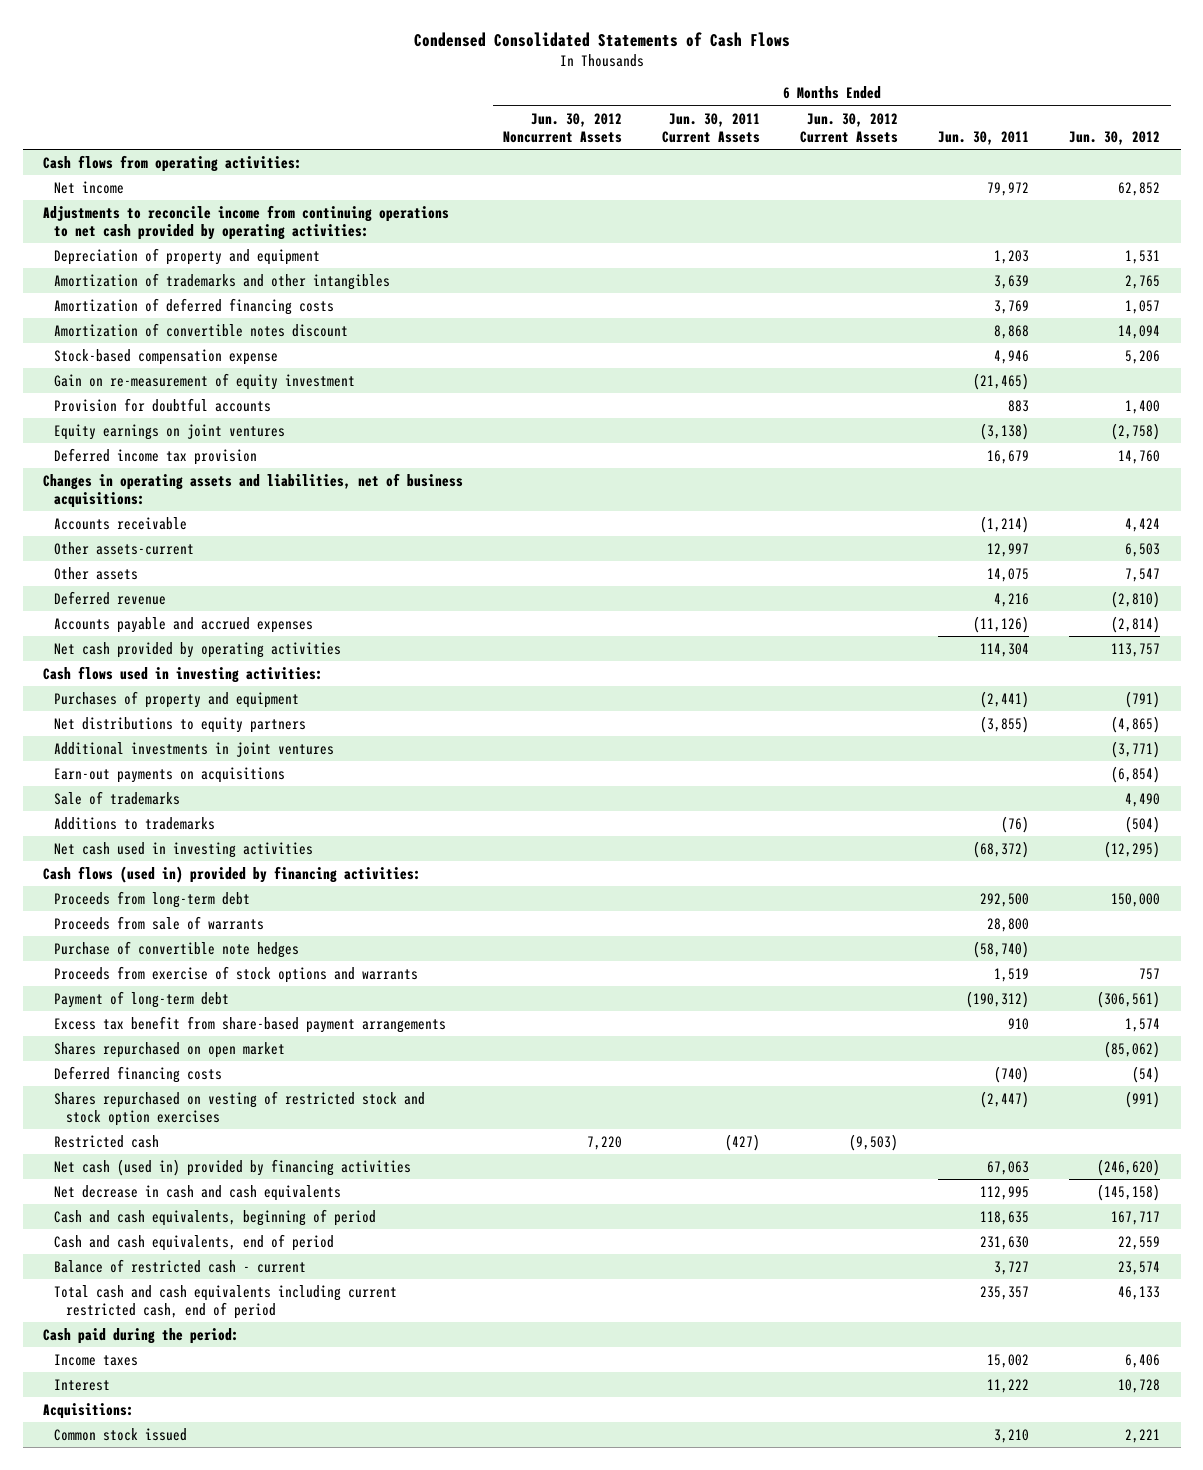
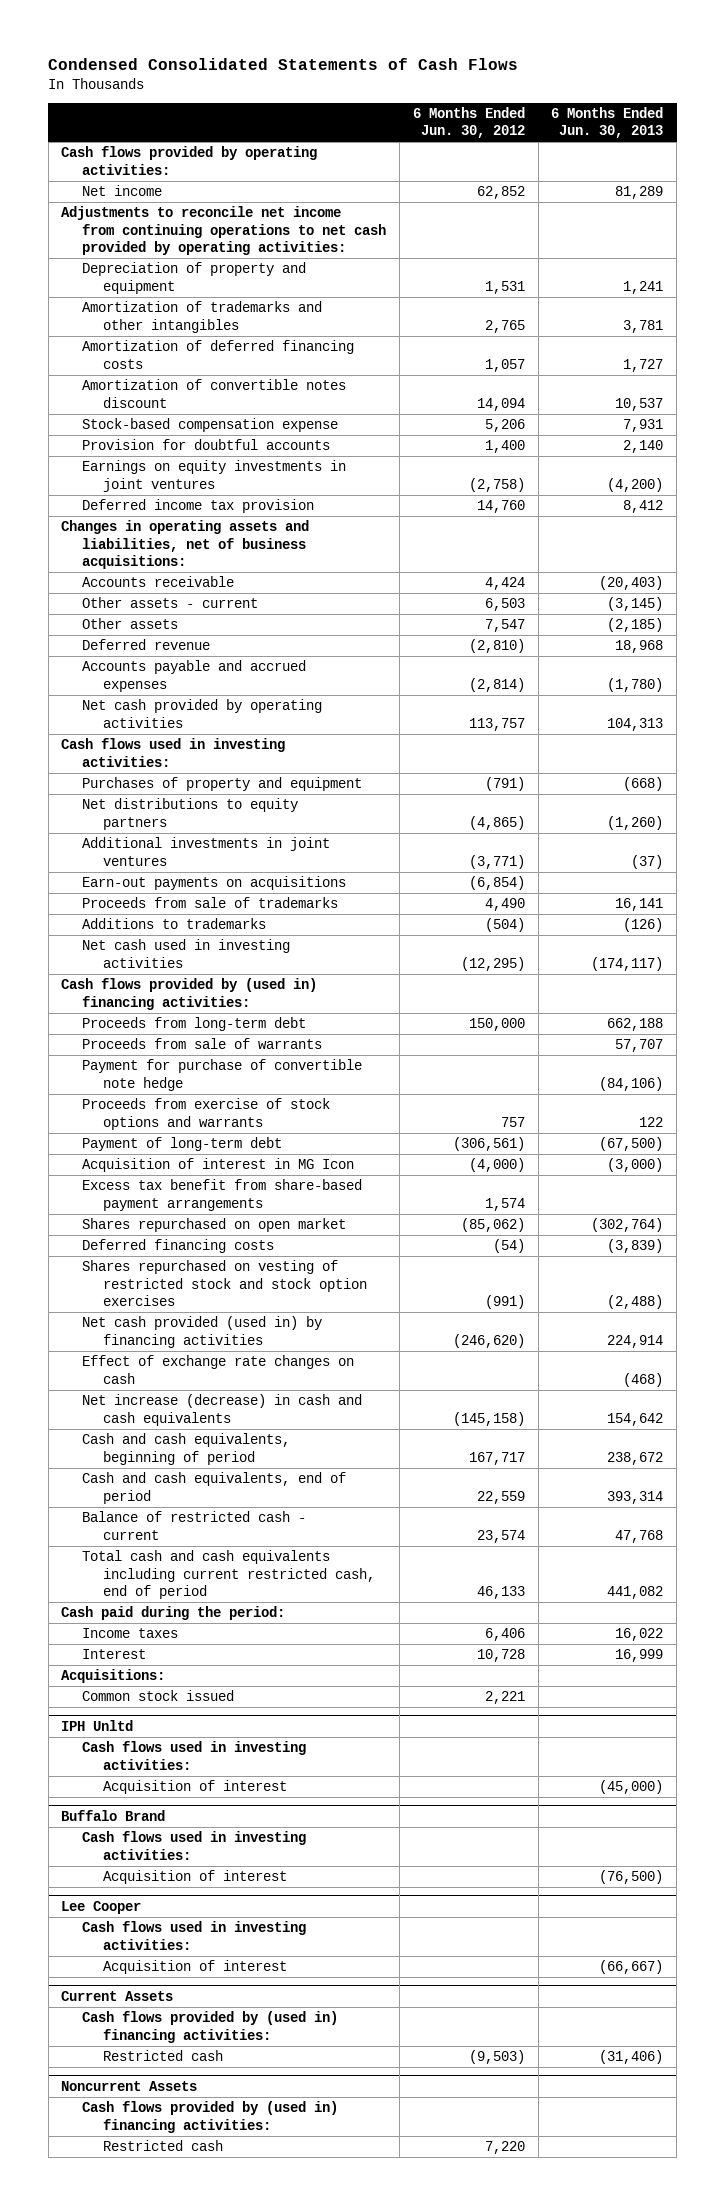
- | 6 Months Ended Jun. 30, 2012 Noncurrent Assets | 6 Months Ended Jun. 30, 2011 Current Assets | 6 Months Ended Jun. 30, 2012 Current Assets | 6 Months Ended Jun. 30, 2011 | 6 Months Ended Jun. 30, 2012
+ | 6 Months Ended Jun. 30, 2012 | 6 Months Ended Jun. 30, 2013
- Cash flows from operating activities:
+ Cash flows provided by operating activities:
- Adjustments to reconcile income from continuing operations to net cash provided by operating activities:
+ Adjustments to reconcile net income from continuing operations to net cash provided by operating activities:
- Gain on re-measurement of equity investment | | | | (21,465) |
- Equity earnings on joint ventures | | | | (3,138) | (2,758)
+ Earnings on equity investments in joint ventures | (2,758) | (4,200)
- Other assets-current | | | | 12,997 | 6,503
+ Other assets - current | 6,503 | (3,145)
- Sale of trademarks | | | | | 4,490
+ Proceeds from sale of trademarks | 4,490 | 16,141
- Cash flows (used in) provided by financing activities:
+ Cash flows provided by (used in) financing activities:
- Purchase of convertible note hedges | | | | (58,740) |
+ Payment for purchase of convertible note hedge | | (84,106)
+ Acquisition of interest in MG Icon | (4,000) | (3,000)
- Restricted cash | 7,220 | (427) | (9,503) | |
- Net cash (used in) provided by financing activities | | | | 67,063 | (246,620)
- Net decrease in cash and cash equivalents | | | | 112,995 | (145,158)
+ Net cash provided (used in) by financing activities | (246,620) | 224,914
+ Effect of exchange rate changes on cash | | (468)
+ Net increase (decrease) in cash and cash equivalents | (145,158) | 154,642
+ IPH Unltd
+ Cash flows used in investing activities:
+ Acquisition of interest | | (45,000)
+ Buffalo Brand
+ Cash flows used in investing activities:
+ Acquisition of interest | | (76,500)
+ Lee Cooper
+ Cash flows used in investing activities:
+ Acquisition of interest | | (66,667)
+ Current Assets
+ Cash flows provided by (used in) financing activities:
+ Restricted cash | (9,503) | (31,406)
+ Noncurrent Assets
+ Cash flows provided by (used in) financing activities:
+ Restricted cash | 7,220 |

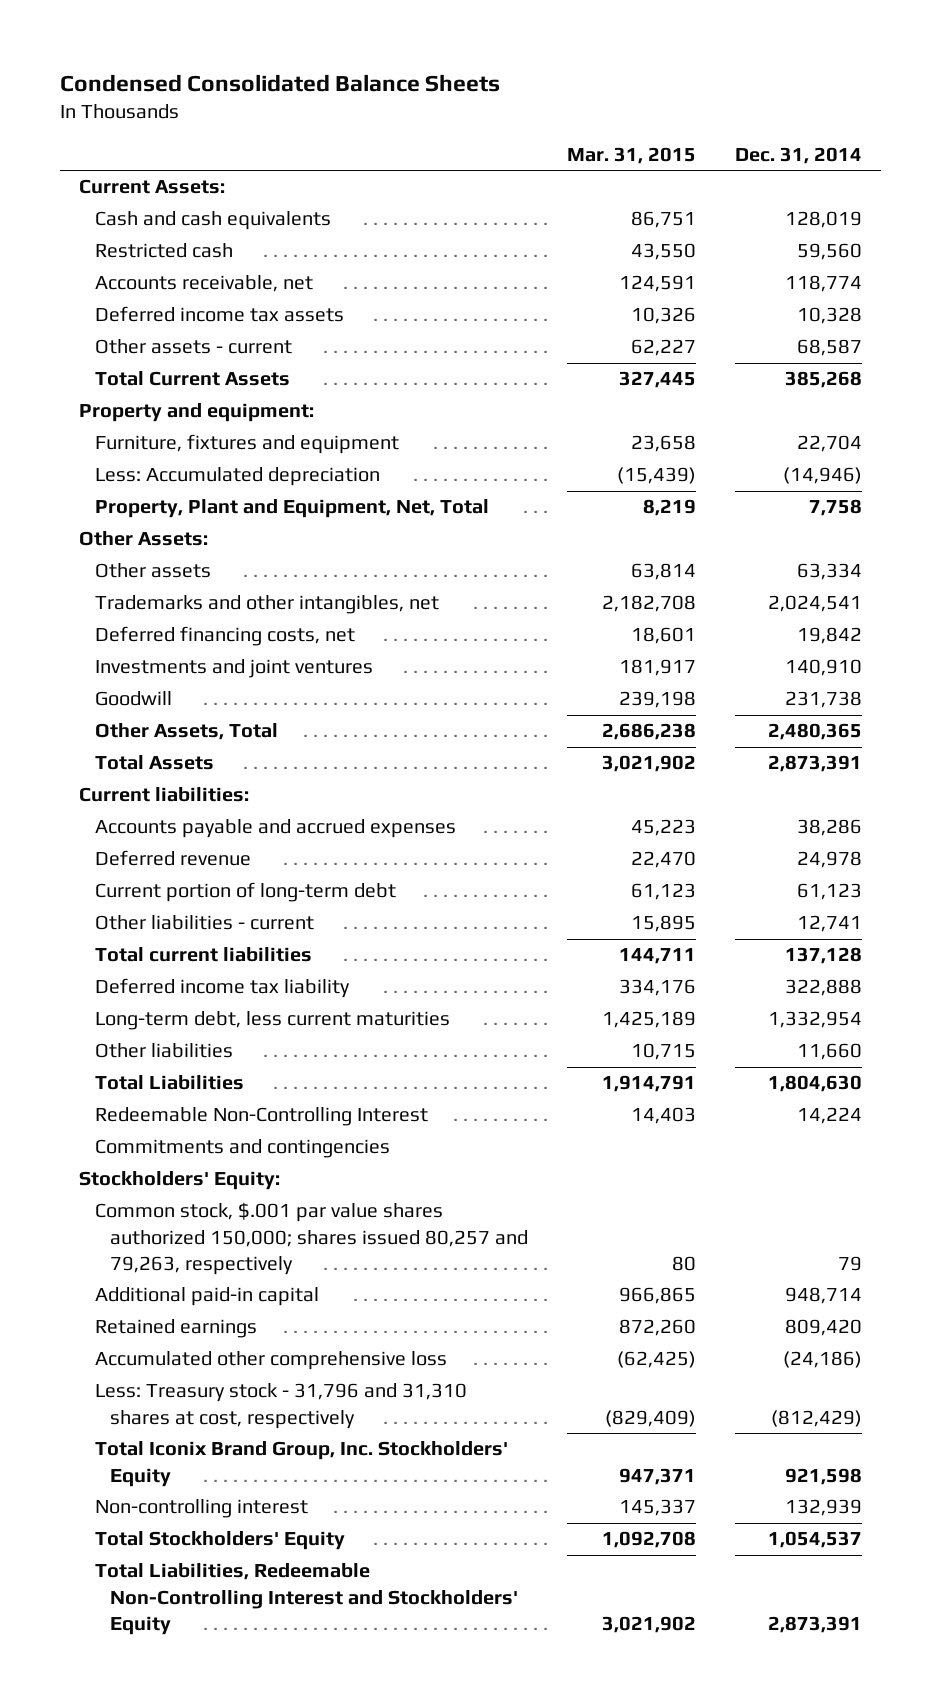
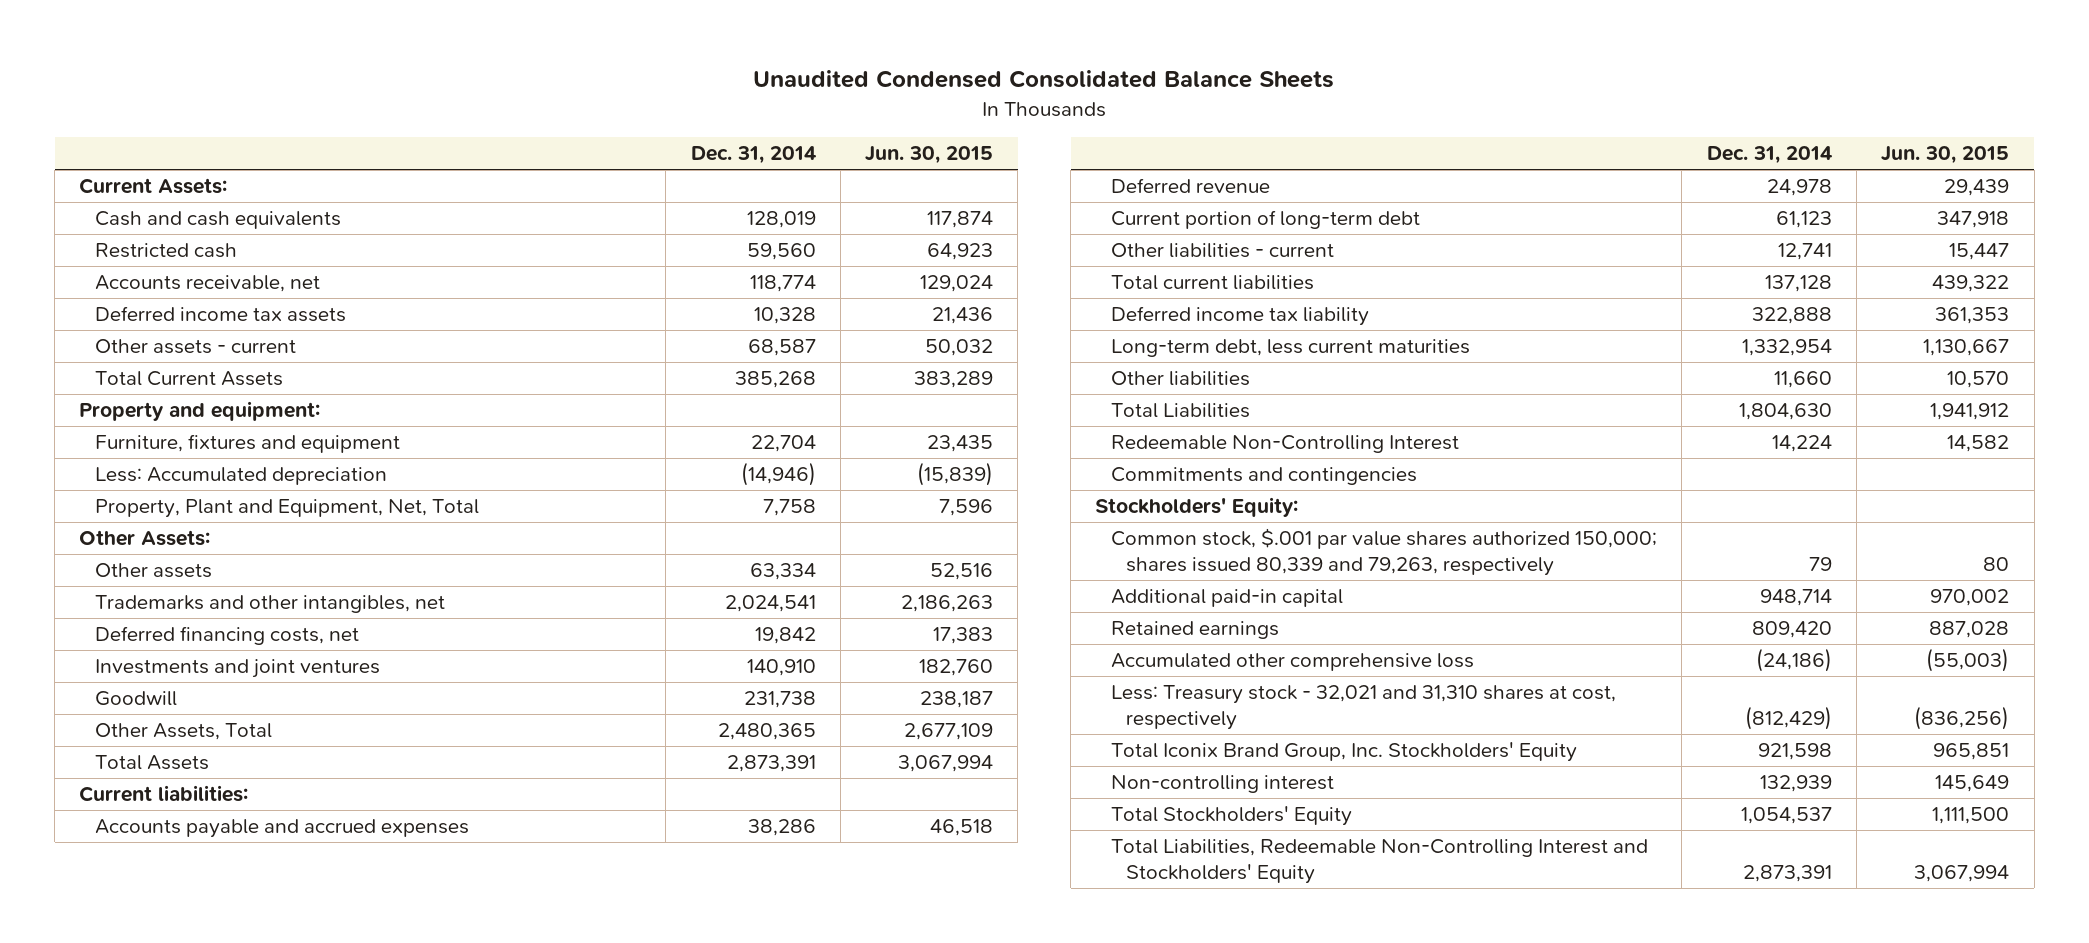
- Condensed Consolidated Balance Sheets
+ Unaudited Condensed Consolidated Balance Sheets
- | Mar. 31, 2015 | Dec. 31, 2014
+ | Dec. 31, 2014 | Jun. 30, 2015
- Common stock, $.001 par value shares authorized 150,000; shares issued 80,257 and 79,263, respectively | 80 | 79
+ Common stock, $.001 par value shares authorized 150,000; shares issued 80,339 and 79,263, respectively | 79 | 80
- Less: Treasury stock - 31,796 and 31,310 shares at cost, respectively | (829,409) | (812,429)
+ Less: Treasury stock - 32,021 and 31,310 shares at cost, respectively | (812,429) | (836,256)

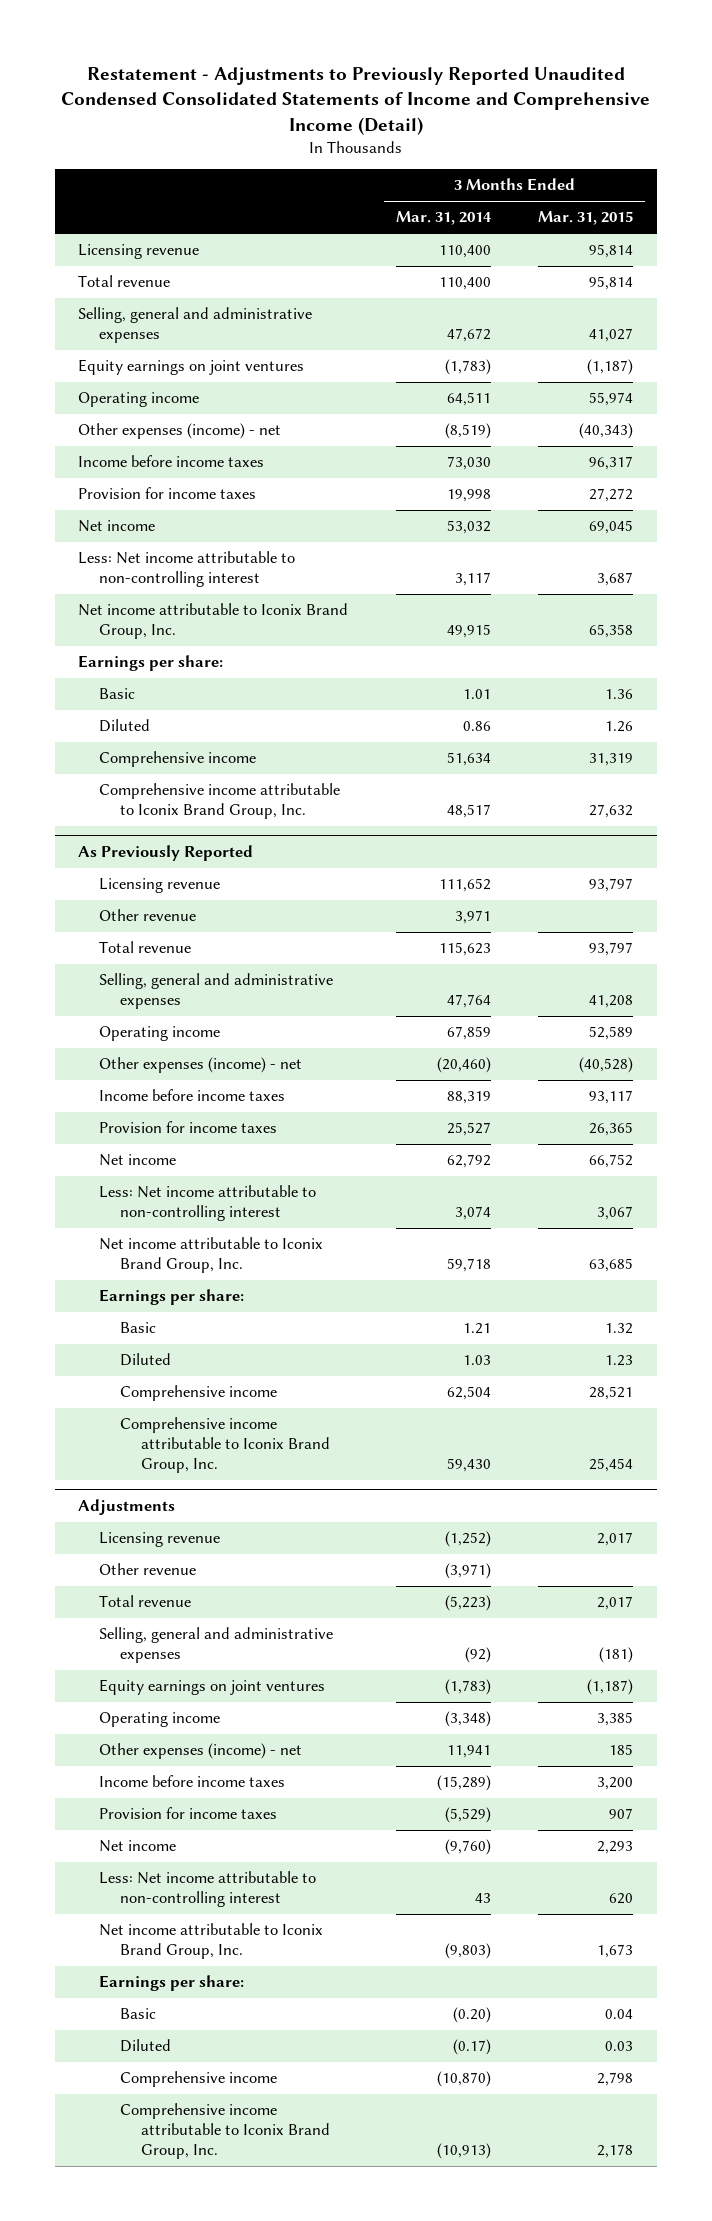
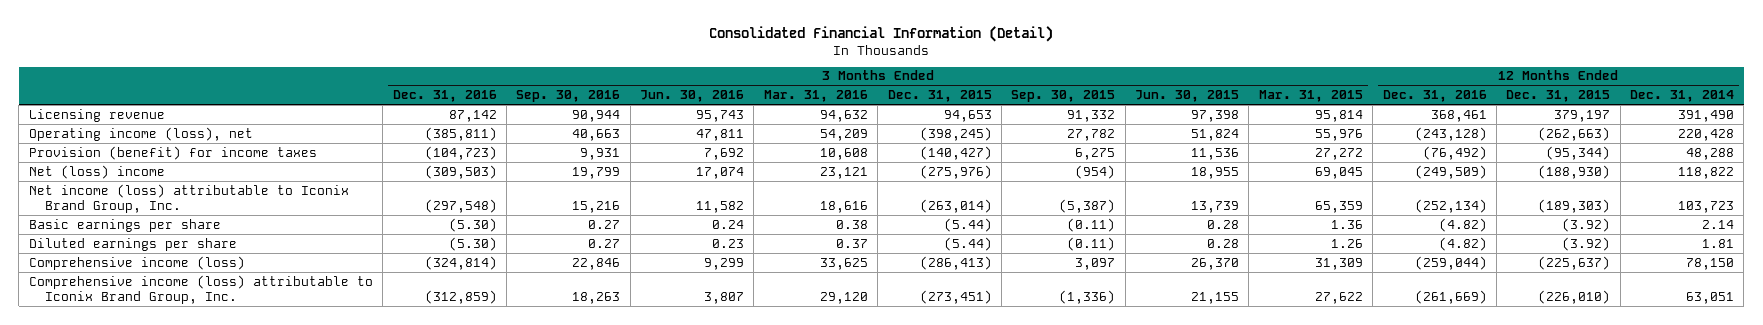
- Restatement - Adjustments to Previously Reported Unaudited Condensed Consolidated Statements of Income and Comprehensive Income (Detail)
+ Consolidated Financial Information (Detail)
- | 3 Months Ended Mar. 31, 2014 | 3 Months Ended Mar. 31, 2015
+ | 3 Months Ended Dec. 31, 2016 | 3 Months Ended Sep. 30, 2016 | 3 Months Ended Jun. 30, 2016 | 3 Months Ended Mar. 31, 2016 | 3 Months Ended Dec. 31, 2015 | 3 Months Ended Sep. 30, 2015 | 3 Months Ended Jun. 30, 2015 | 3 Months Ended Mar. 31, 2015 | 12 Months Ended Dec. 31, 2016 | 12 Months Ended Dec. 31, 2015 | 12 Months Ended Dec. 31, 2014
- Total revenue | 110,400 | 95,814
- Selling, general and administrative expenses | 47,672 | 41,027
- Equity earnings on joint ventures | (1,783) | (1,187)
- Operating income | 64,511 | 55,974
- Other expenses (income) - net | (8,519) | (40,343)
- Income before income taxes | 73,030 | 96,317
- Provision for income taxes | 19,998 | 27,272
- Net income | 53,032 | 69,045
- Less: Net income attributable to non-controlling interest | 3,117 | 3,687
- Net income attributable to Iconix Brand Group, Inc. | 49,915 | 65,358
- Earnings per share:
- Basic | 1.01 | 1.36
- Diluted | 0.86 | 1.26
- Comprehensive income | 51,634 | 31,319
- Comprehensive income attributable to Iconix Brand Group, Inc. | 48,517 | 27,632
- As Previously Reported
- Licensing revenue | 111,652 | 93,797
- Other revenue | 3,971 |
- Total revenue | 115,623 | 93,797
- Selling, general and administrative expenses | 47,764 | 41,208
- Operating income | 67,859 | 52,589
- Other expenses (income) - net | (20,460) | (40,528)
- Income before income taxes | 88,319 | 93,117
- Provision for income taxes | 25,527 | 26,365
- Net income | 62,792 | 66,752
- Less: Net income attributable to non-controlling interest | 3,074 | 3,067
- Net income attributable to Iconix Brand Group, Inc. | 59,718 | 63,685
- Earnings per share:
- Basic | 1.21 | 1.32
- Diluted | 1.03 | 1.23
- Comprehensive income | 62,504 | 28,521
- Comprehensive income attributable to Iconix Brand Group, Inc. | 59,430 | 25,454
- Adjustments
- Licensing revenue | (1,252) | 2,017
- Other revenue | (3,971) |
- Total revenue | (5,223) | 2,017
- Selling, general and administrative expenses | (92) | (181)
- Equity earnings on joint ventures | (1,783) | (1,187)
- Operating income | (3,348) | 3,385
- Other expenses (income) - net | 11,941 | 185
- Income before income taxes | (15,289) | 3,200
- Provision for income taxes | (5,529) | 907
- Net income | (9,760) | 2,293
- Less: Net income attributable to non-controlling interest | 43 | 620
- Net income attributable to Iconix Brand Group, Inc. | (9,803) | 1,673
- Earnings per share:
- Basic | (0.20) | 0.04
- Diluted | (0.17) | 0.03
- Comprehensive income | (10,870) | 2,798
- Comprehensive income attributable to Iconix Brand Group, Inc. | (10,913) | 2,178
+ Operating income (loss), net | (385,811) | 40,663 | 47,811 | 54,209 | (398,245) | 27,782 | 51,824 | 55,976 | (243,128) | (262,663) | 220,428
+ Provision (benefit) for income taxes | (104,723) | 9,931 | 7,692 | 10,608 | (140,427) | 6,275 | 11,536 | 27,272 | (76,492) | (95,344) | 48,288
+ Net (loss) income | (309,503) | 19,799 | 17,074 | 23,121 | (275,976) | (954) | 18,955 | 69,045 | (249,509) | (188,930) | 118,822
+ Net income (loss) attributable to Iconix Brand Group, Inc. | (297,548) | 15,216 | 11,582 | 18,616 | (263,014) | (5,387) | 13,739 | 65,359 | (252,134) | (189,303) | 103,723
+ Basic earnings per share | (5.30) | 0.27 | 0.24 | 0.38 | (5.44) | (0.11) | 0.28 | 1.36 | (4.82) | (3.92) | 2.14
+ Diluted earnings per share | (5.30) | 0.27 | 0.23 | 0.37 | (5.44) | (0.11) | 0.28 | 1.26 | (4.82) | (3.92) | 1.81
+ Comprehensive income (loss) | (324,814) | 22,846 | 9,299 | 33,625 | (286,413) | 3,097 | 26,370 | 31,309 | (259,044) | (225,637) | 78,150
+ Comprehensive income (loss) attributable to Iconix Brand Group, Inc. | (312,859) | 18,263 | 3,807 | 29,120 | (273,451) | (1,336) | 21,155 | 27,622 | (261,669) | (226,010) | 63,051

